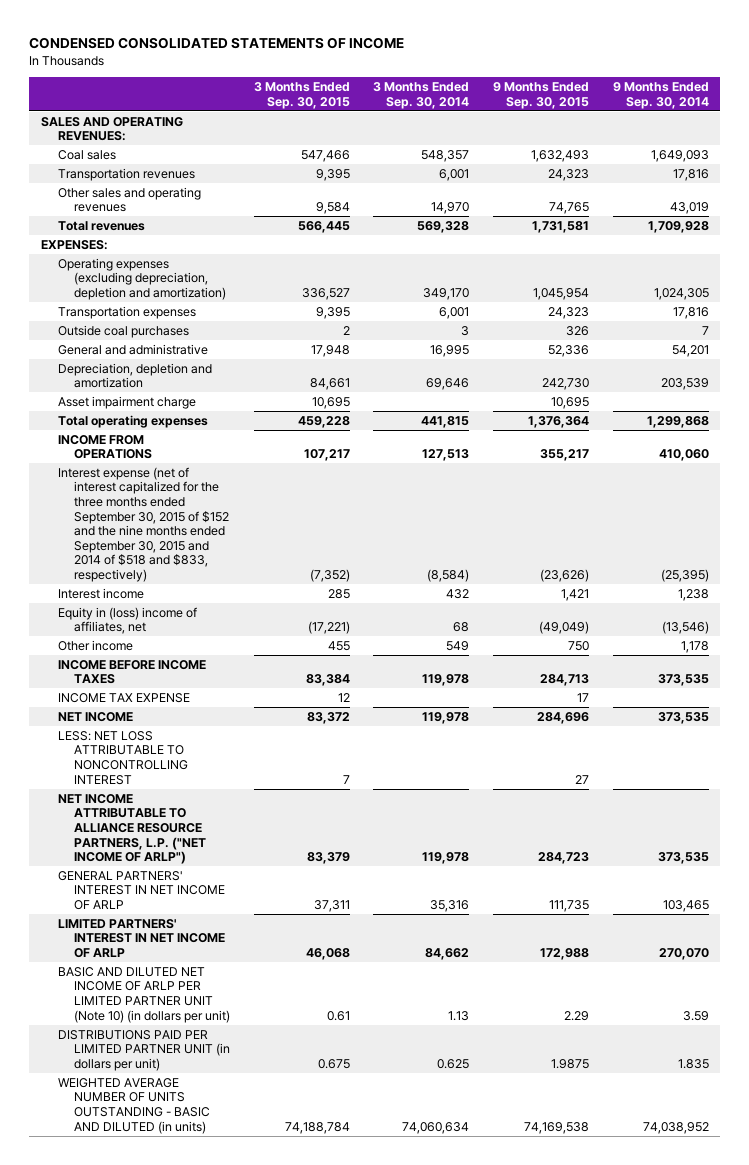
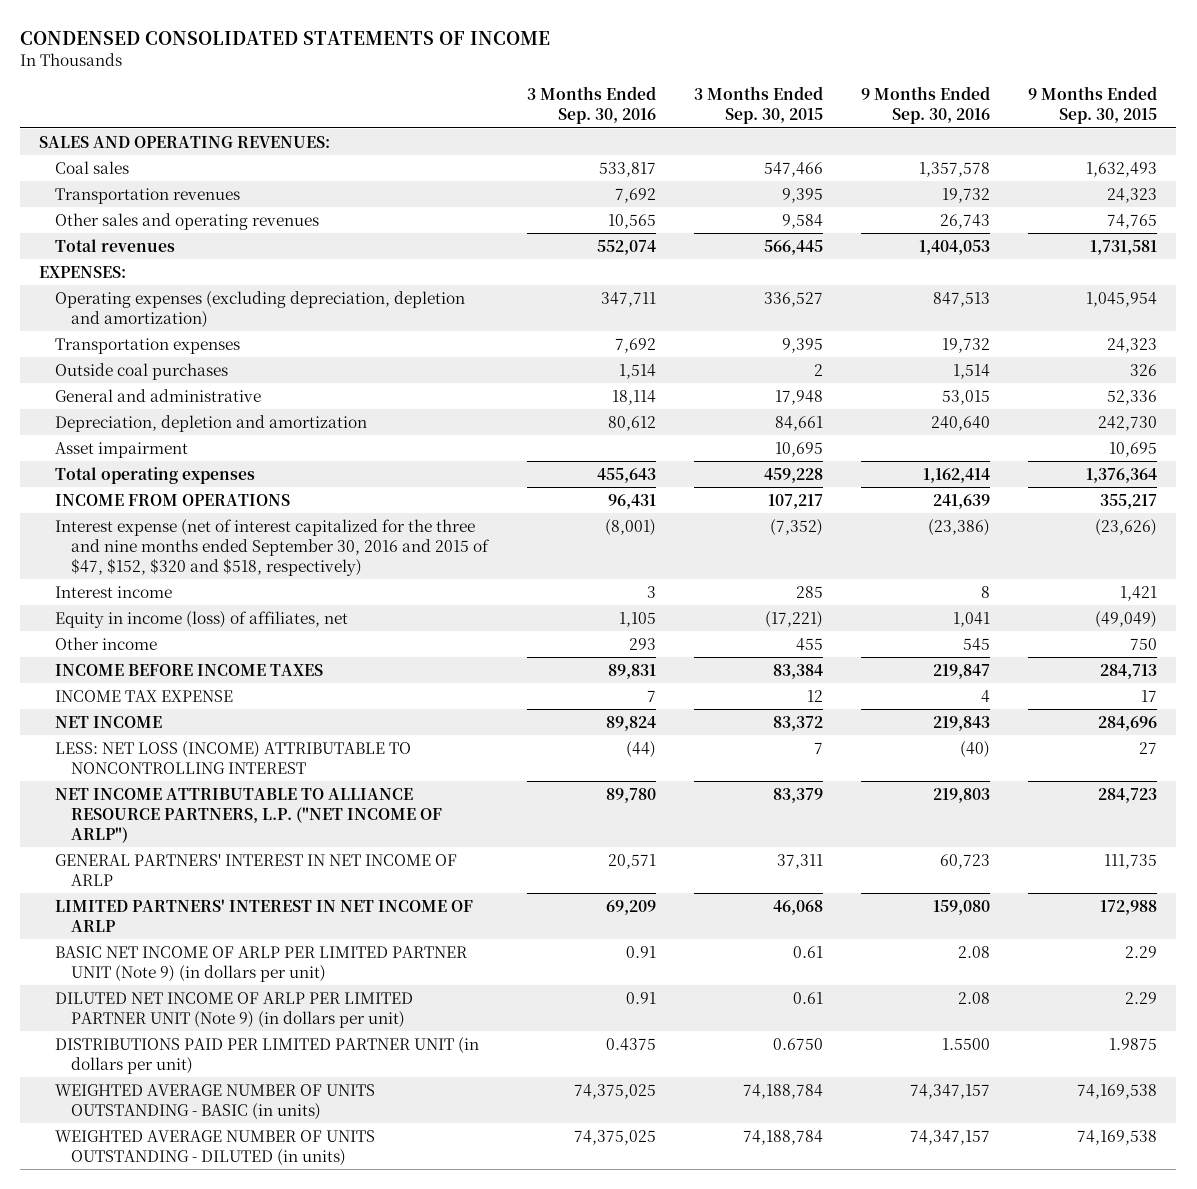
- | 3 Months Ended Sep. 30, 2015 | 3 Months Ended Sep. 30, 2014 | 9 Months Ended Sep. 30, 2015 | 9 Months Ended Sep. 30, 2014
+ | 3 Months Ended Sep. 30, 2016 | 3 Months Ended Sep. 30, 2015 | 9 Months Ended Sep. 30, 2016 | 9 Months Ended Sep. 30, 2015
- Asset impairment charge | 10,695 | | 10,695 |
+ Asset impairment | | 10,695 | | 10,695
- Interest expense (net of interest capitalized for the three months ended September 30, 2015 of $152 and the nine months ended September 30, 2015 and 2014 of $518 and $833, respectively) | (7,352) | (8,584) | (23,626) | (25,395)
+ Interest expense (net of interest capitalized for the three and nine months ended September 30, 2016 and 2015 of $47, $152, $320 and $518, respectively) | (8,001) | (7,352) | (23,386) | (23,626)
- Equity in (loss) income of affiliates, net | (17,221) | 68 | (49,049) | (13,546)
+ Equity in income (loss) of affiliates, net | 1,105 | (17,221) | 1,041 | (49,049)
- LESS: NET LOSS ATTRIBUTABLE TO NONCONTROLLING INTEREST | 7 | | 27 |
+ LESS: NET LOSS (INCOME) ATTRIBUTABLE TO NONCONTROLLING INTEREST | (44) | 7 | (40) | 27
- BASIC AND DILUTED NET INCOME OF ARLP PER LIMITED PARTNER UNIT (Note 10) (in dollars per unit) | 0.61 | 1.13 | 2.29 | 3.59
- DISTRIBUTIONS PAID PER LIMITED PARTNER UNIT (in dollars per unit) | 0.675 | 0.625 | 1.9875 | 1.835
- WEIGHTED AVERAGE NUMBER OF UNITS OUTSTANDING - BASIC AND DILUTED (in units) | 74,188,784 | 74,060,634 | 74,169,538 | 74,038,952
+ BASIC NET INCOME OF ARLP PER LIMITED PARTNER UNIT (Note 9) (in dollars per unit) | 0.91 | 0.61 | 2.08 | 2.29
+ DILUTED NET INCOME OF ARLP PER LIMITED PARTNER UNIT (Note 9) (in dollars per unit) | 0.91 | 0.61 | 2.08 | 2.29
+ DISTRIBUTIONS PAID PER LIMITED PARTNER UNIT (in dollars per unit) | 0.4375 | 0.6750 | 1.5500 | 1.9875
+ WEIGHTED AVERAGE NUMBER OF UNITS OUTSTANDING - BASIC (in units) | 74,375,025 | 74,188,784 | 74,347,157 | 74,169,538
+ WEIGHTED AVERAGE NUMBER OF UNITS OUTSTANDING - DILUTED (in units) | 74,375,025 | 74,188,784 | 74,347,157 | 74,169,538

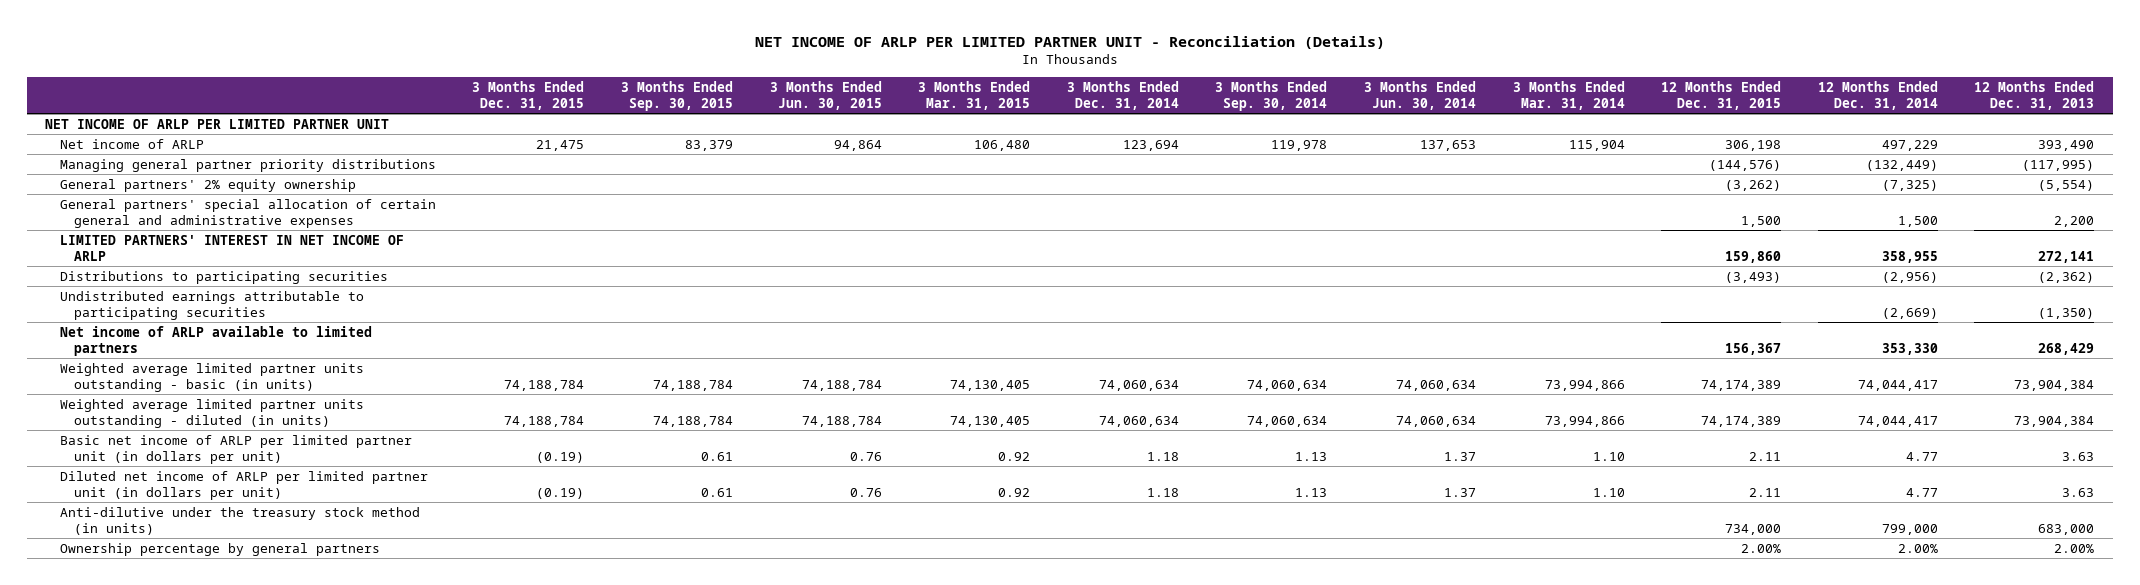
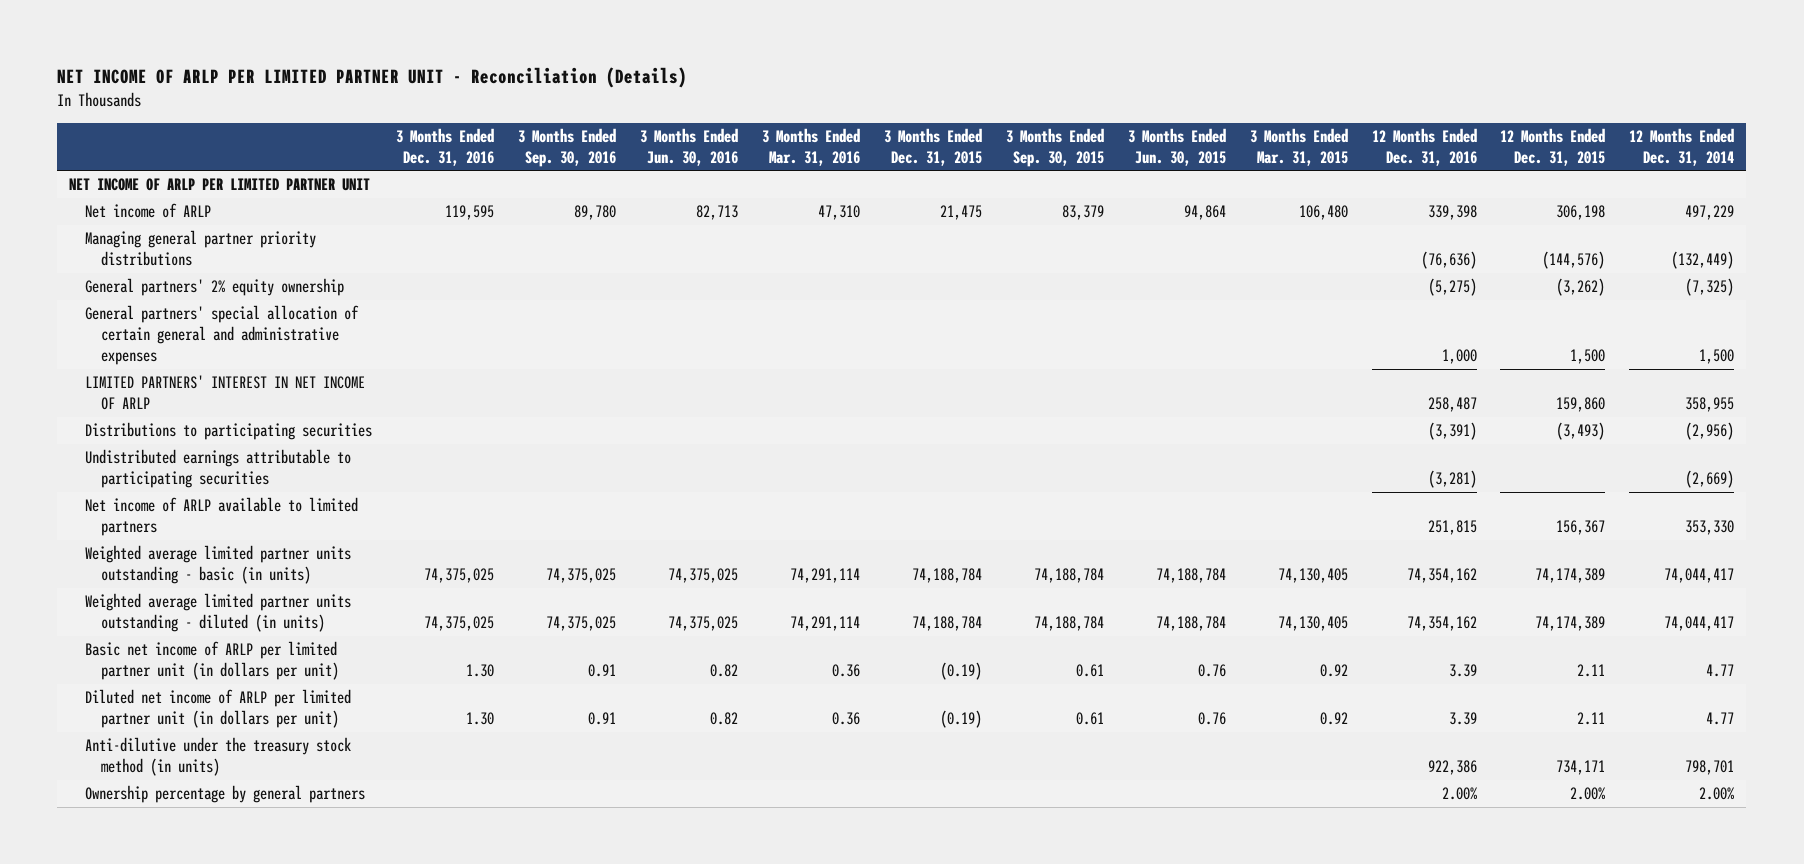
- | 3 Months Ended Dec. 31, 2015 | 3 Months Ended Sep. 30, 2015 | 3 Months Ended Jun. 30, 2015 | 3 Months Ended Mar. 31, 2015 | 3 Months Ended Dec. 31, 2014 | 3 Months Ended Sep. 30, 2014 | 3 Months Ended Jun. 30, 2014 | 3 Months Ended Mar. 31, 2014 | 12 Months Ended Dec. 31, 2015 | 12 Months Ended Dec. 31, 2014 | 12 Months Ended Dec. 31, 2013
+ | 3 Months Ended Dec. 31, 2016 | 3 Months Ended Sep. 30, 2016 | 3 Months Ended Jun. 30, 2016 | 3 Months Ended Mar. 31, 2016 | 3 Months Ended Dec. 31, 2015 | 3 Months Ended Sep. 30, 2015 | 3 Months Ended Jun. 30, 2015 | 3 Months Ended Mar. 31, 2015 | 12 Months Ended Dec. 31, 2016 | 12 Months Ended Dec. 31, 2015 | 12 Months Ended Dec. 31, 2014
- Anti-dilutive under the treasury stock method (in units) | | | | | | | | | 734,000 | 799,000 | 683,000
+ Anti-dilutive under the treasury stock method (in units) | | | | | | | | | 922,386 | 734,171 | 798,701

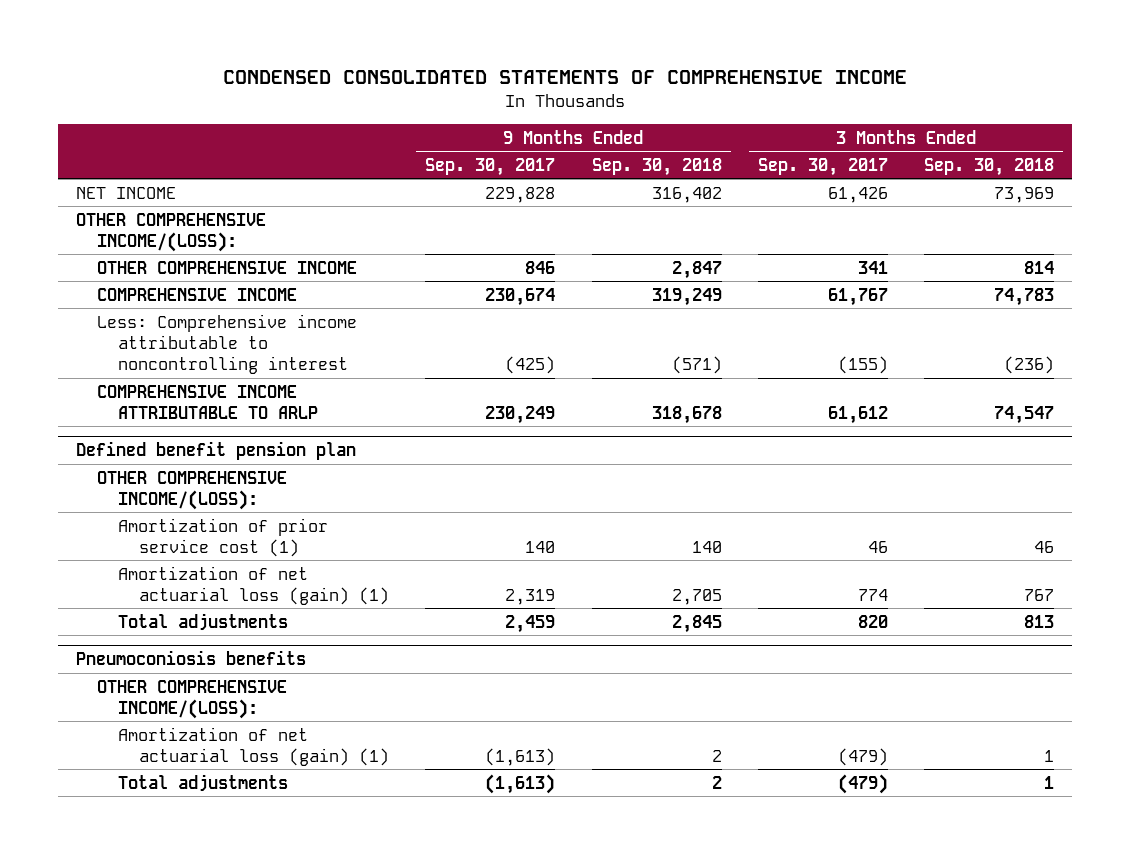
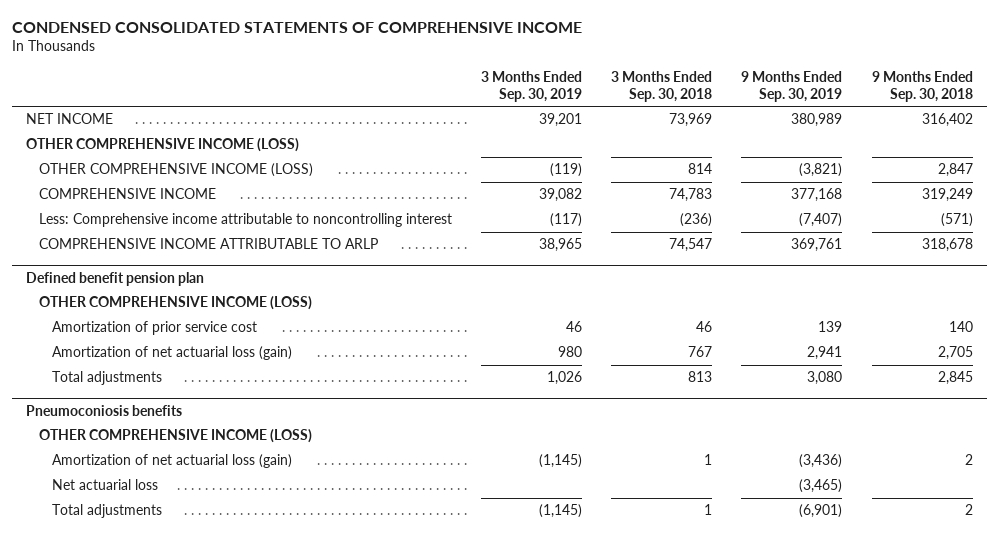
- | 9 Months Ended Sep. 30, 2017 | 9 Months Ended Sep. 30, 2018 | 3 Months Ended Sep. 30, 2017 | 3 Months Ended Sep. 30, 2018
+ | 3 Months Ended Sep. 30, 2019 | 3 Months Ended Sep. 30, 2018 | 9 Months Ended Sep. 30, 2019 | 9 Months Ended Sep. 30, 2018
- OTHER COMPREHENSIVE INCOME/(LOSS):
- OTHER COMPREHENSIVE INCOME | 846 | 2,847 | 341 | 814
+ OTHER COMPREHENSIVE INCOME (LOSS)
+ OTHER COMPREHENSIVE INCOME (LOSS) | (119) | 814 | (3,821) | 2,847
@ Defined benefit pension plan
- OTHER COMPREHENSIVE INCOME/(LOSS):
- Amortization of prior service cost (1) | 140 | 140 | 46 | 46
- Amortization of net actuarial loss (gain) (1) | 2,319 | 2,705 | 774 | 767
+ OTHER COMPREHENSIVE INCOME (LOSS)
+ Amortization of prior service cost | 46 | 46 | 139 | 140
+ Amortization of net actuarial loss (gain) | 980 | 767 | 2,941 | 2,705
@ Pneumoconiosis benefits
- OTHER COMPREHENSIVE INCOME/(LOSS):
- Amortization of net actuarial loss (gain) (1) | (1,613) | 2 | (479) | 1
+ OTHER COMPREHENSIVE INCOME (LOSS)
+ Amortization of net actuarial loss (gain) | (1,145) | 1 | (3,436) | 2
+ Net actuarial loss | | | (3,465) |

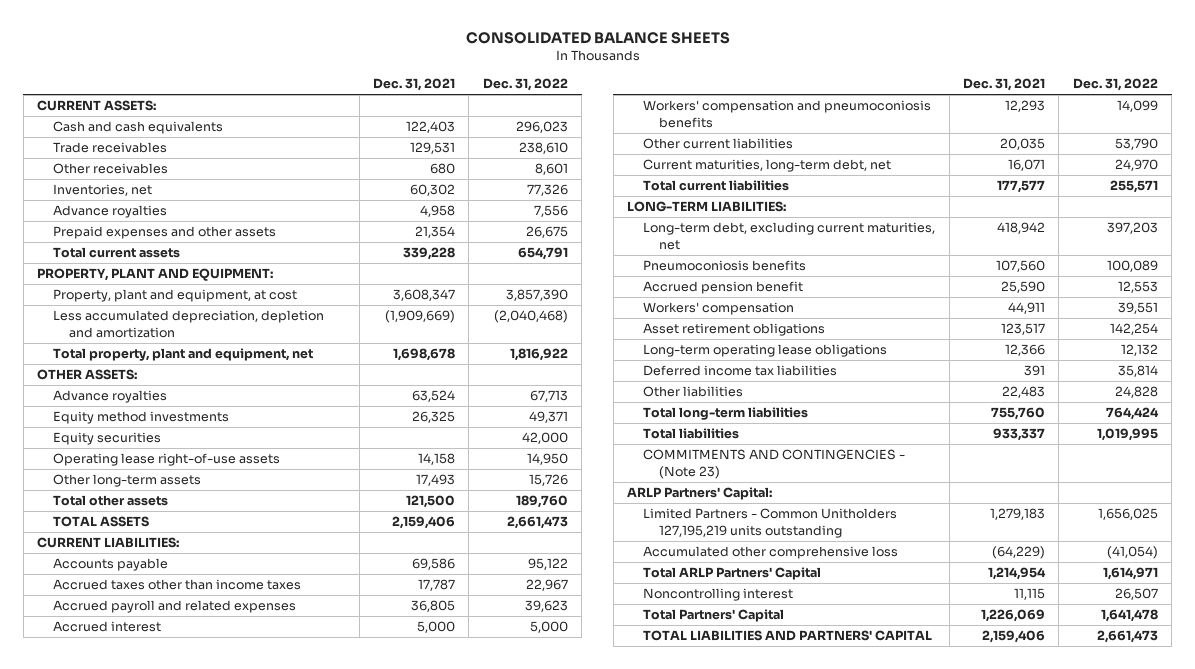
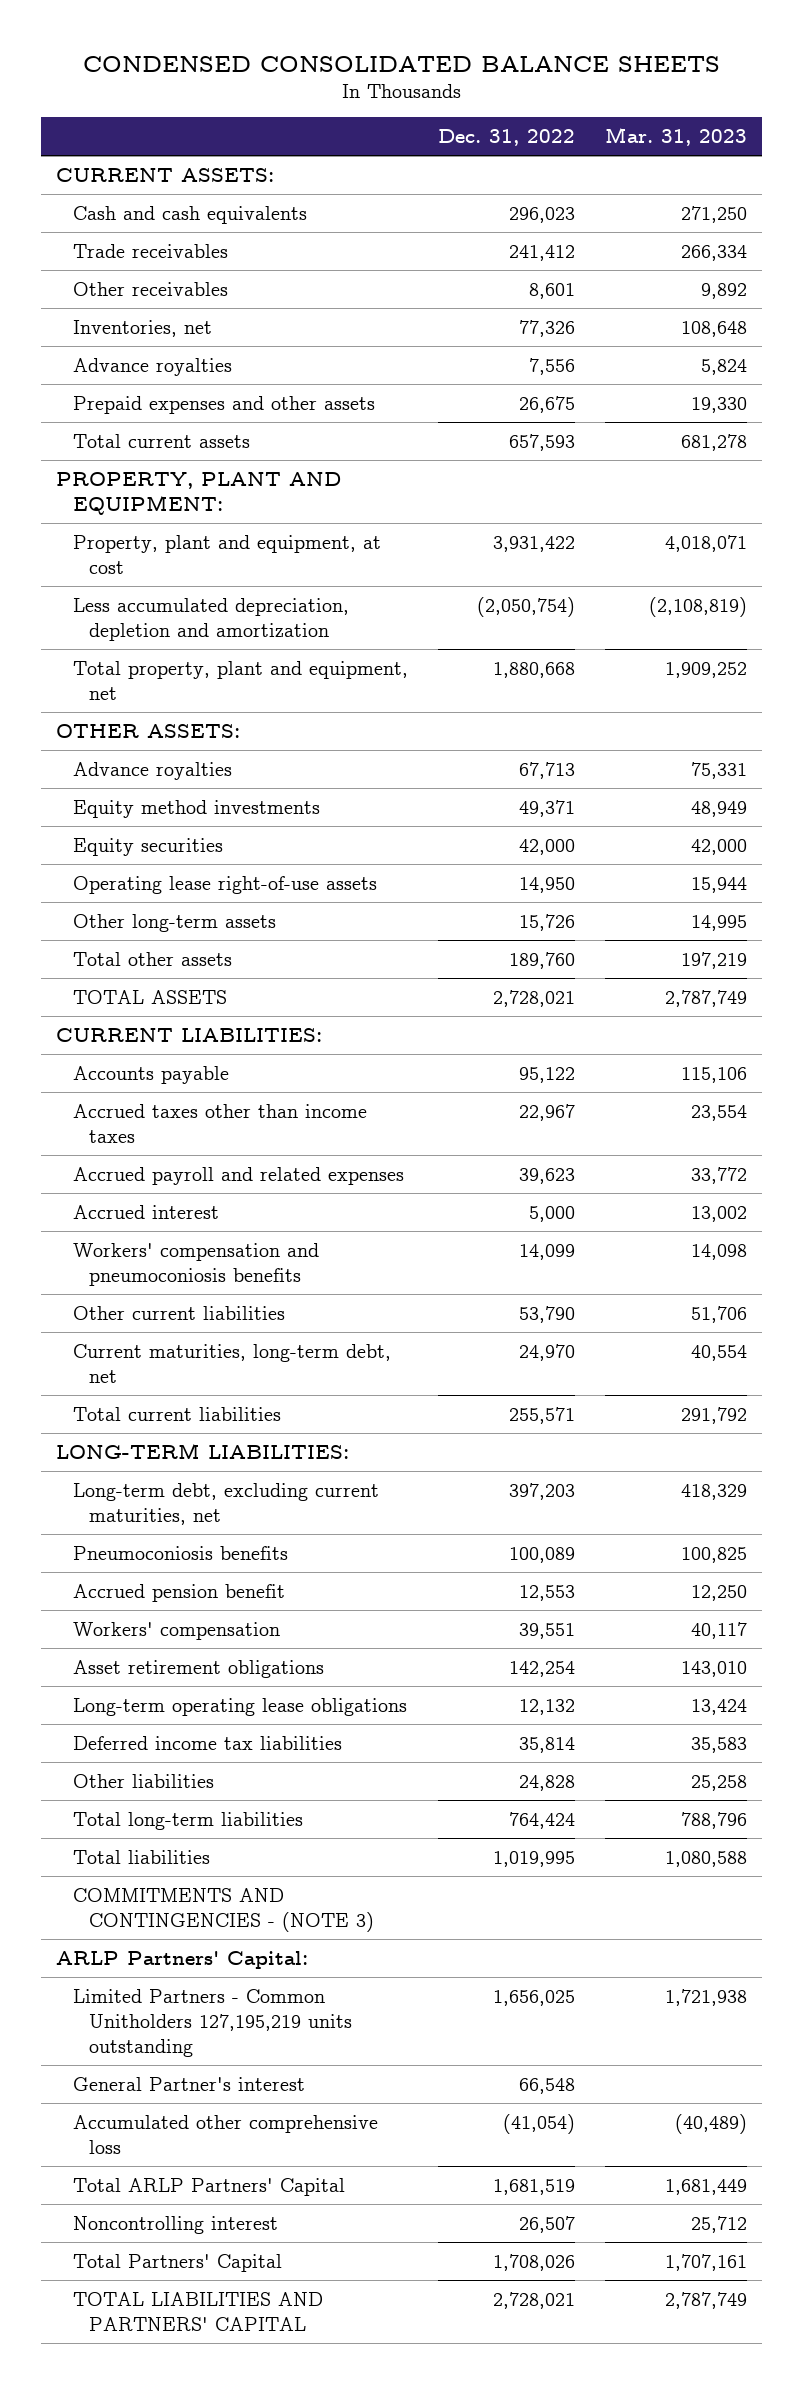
- CONSOLIDATED BALANCE SHEETS
+ CONDENSED CONSOLIDATED BALANCE SHEETS
- | Dec. 31, 2021 | Dec. 31, 2022
+ | Dec. 31, 2022 | Mar. 31, 2023
- Trade receivables | 129,531 | 238,610
+ Trade receivables | 241,412 | 266,334
- Total current assets | 339,228 | 654,791
+ Total current assets | 657,593 | 681,278
- Property, plant and equipment, at cost | 3,608,347 | 3,857,390
- Less accumulated depreciation, depletion and amortization | (1,909,669) | (2,040,468)
- Total property, plant and equipment, net | 1,698,678 | 1,816,922
+ Property, plant and equipment, at cost | 3,931,422 | 4,018,071
+ Less accumulated depreciation, depletion and amortization | (2,050,754) | (2,108,819)
+ Total property, plant and equipment, net | 1,880,668 | 1,909,252
- TOTAL ASSETS | 2,159,406 | 2,661,473
+ TOTAL ASSETS | 2,728,021 | 2,787,749
- COMMITMENTS AND CONTINGENCIES - (Note 23)
+ COMMITMENTS AND CONTINGENCIES - (NOTE 3)
+ General Partner's interest | 66,548 |
- Total ARLP Partners' Capital | 1,214,954 | 1,614,971
+ Total ARLP Partners' Capital | 1,681,519 | 1,681,449
- Total Partners' Capital | 1,226,069 | 1,641,478
- TOTAL LIABILITIES AND PARTNERS' CAPITAL | 2,159,406 | 2,661,473
+ Total Partners' Capital | 1,708,026 | 1,707,161
+ TOTAL LIABILITIES AND PARTNERS' CAPITAL | 2,728,021 | 2,787,749

